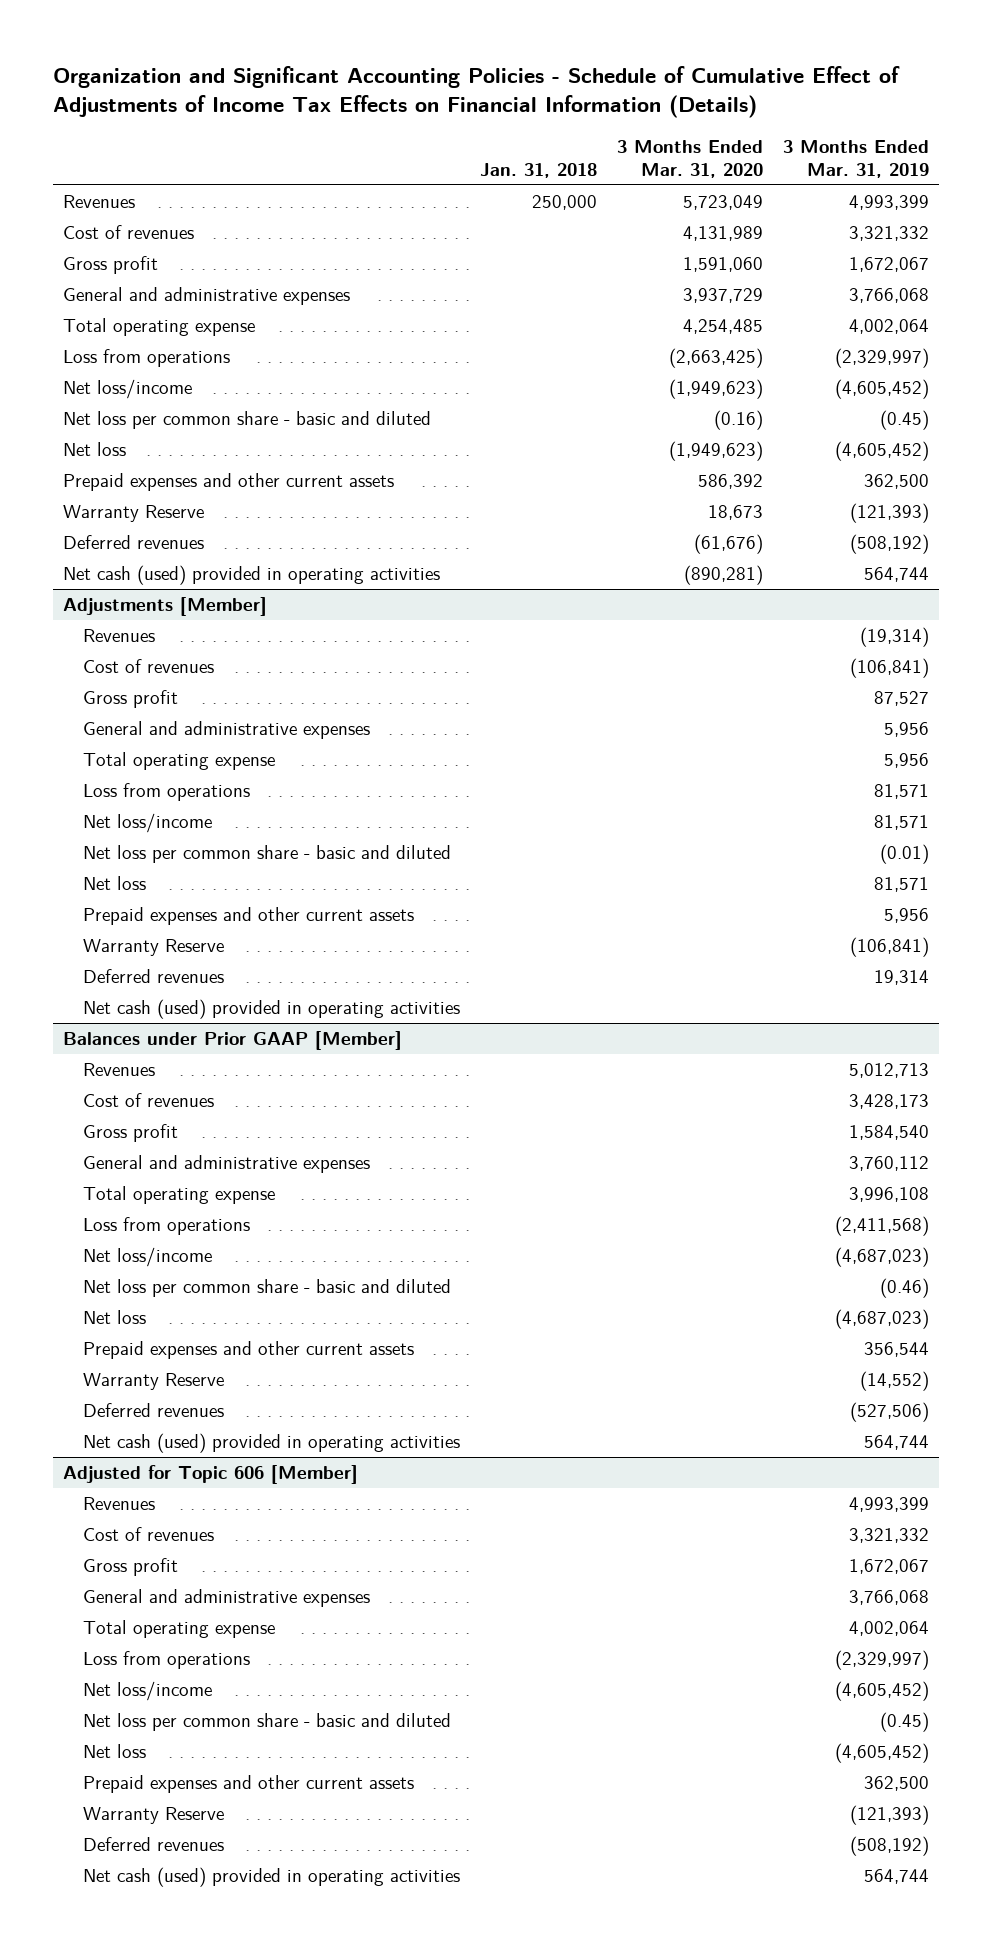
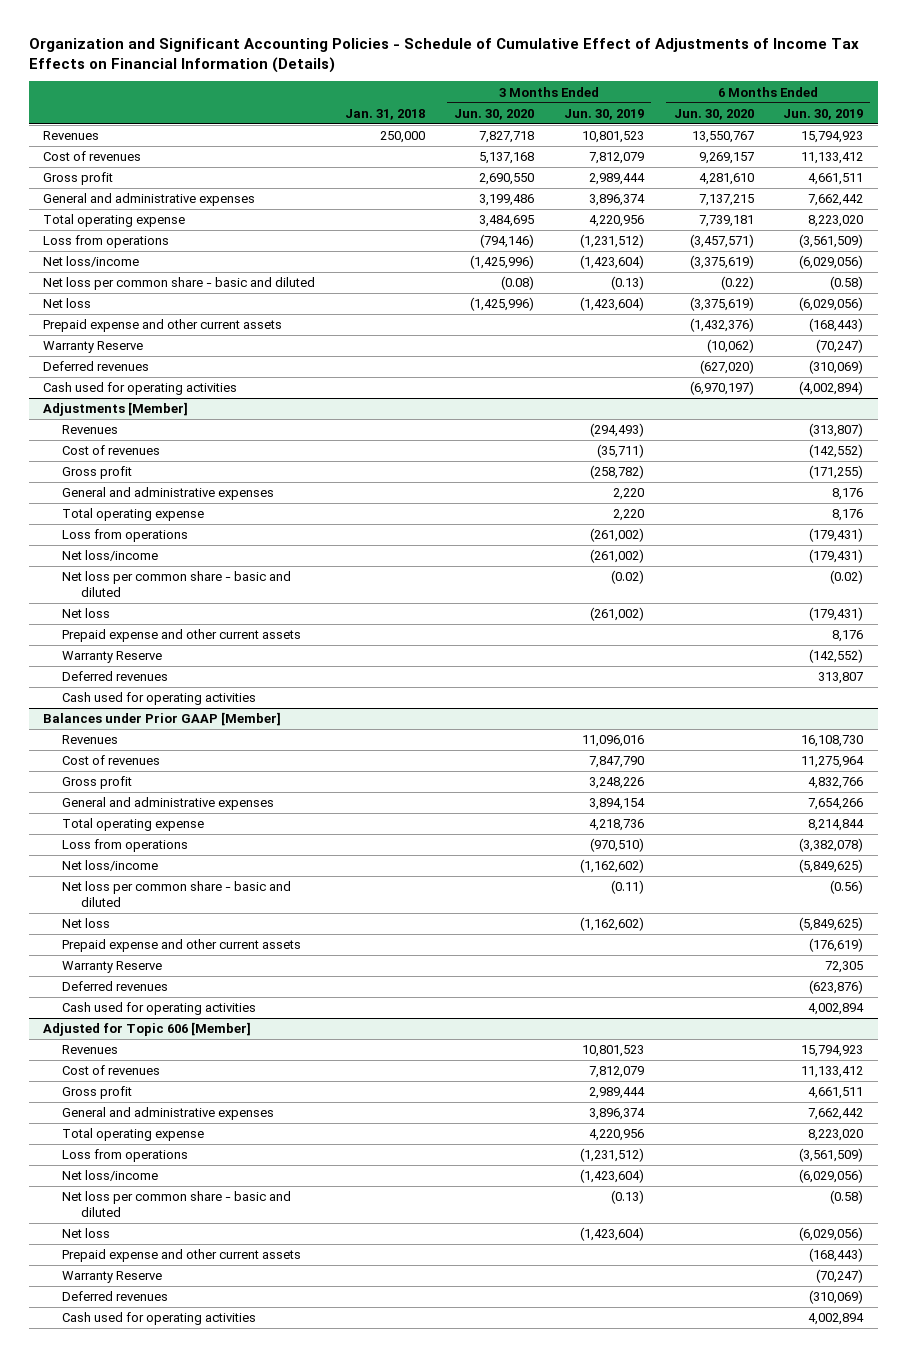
- | Jan. 31, 2018 | 3 Months Ended Mar. 31, 2020 | 3 Months Ended Mar. 31, 2019
+ | Jan. 31, 2018 | 3 Months Ended Jun. 30, 2020 | 3 Months Ended Jun. 30, 2019 | 6 Months Ended Jun. 30, 2020 | 6 Months Ended Jun. 30, 2019
- Prepaid expenses and other current assets | | 586,392 | 362,500
+ Prepaid expense and other current assets | | | | (1,432,376) | (168,443)
- Net cash (used) provided in operating activities | | (890,281) | 564,744
+ Cash used for operating activities | | | | (6,970,197) | (4,002,894)
@ Adjustments [Member]
- Prepaid expenses and other current assets | | | 5,956
+ Prepaid expense and other current assets | | | | | 8,176
- Net cash (used) provided in operating activities
+ Cash used for operating activities
@ Balances under Prior GAAP [Member]
- Prepaid expenses and other current assets | | | 356,544
+ Prepaid expense and other current assets | | | | | (176,619)
- Net cash (used) provided in operating activities | | | 564,744
+ Cash used for operating activities | | | | | 4,002,894
@ Adjusted for Topic 606 [Member]
- Prepaid expenses and other current assets | | | 362,500
+ Prepaid expense and other current assets | | | | | (168,443)
- Net cash (used) provided in operating activities | | | 564,744
+ Cash used for operating activities | | | | | 4,002,894

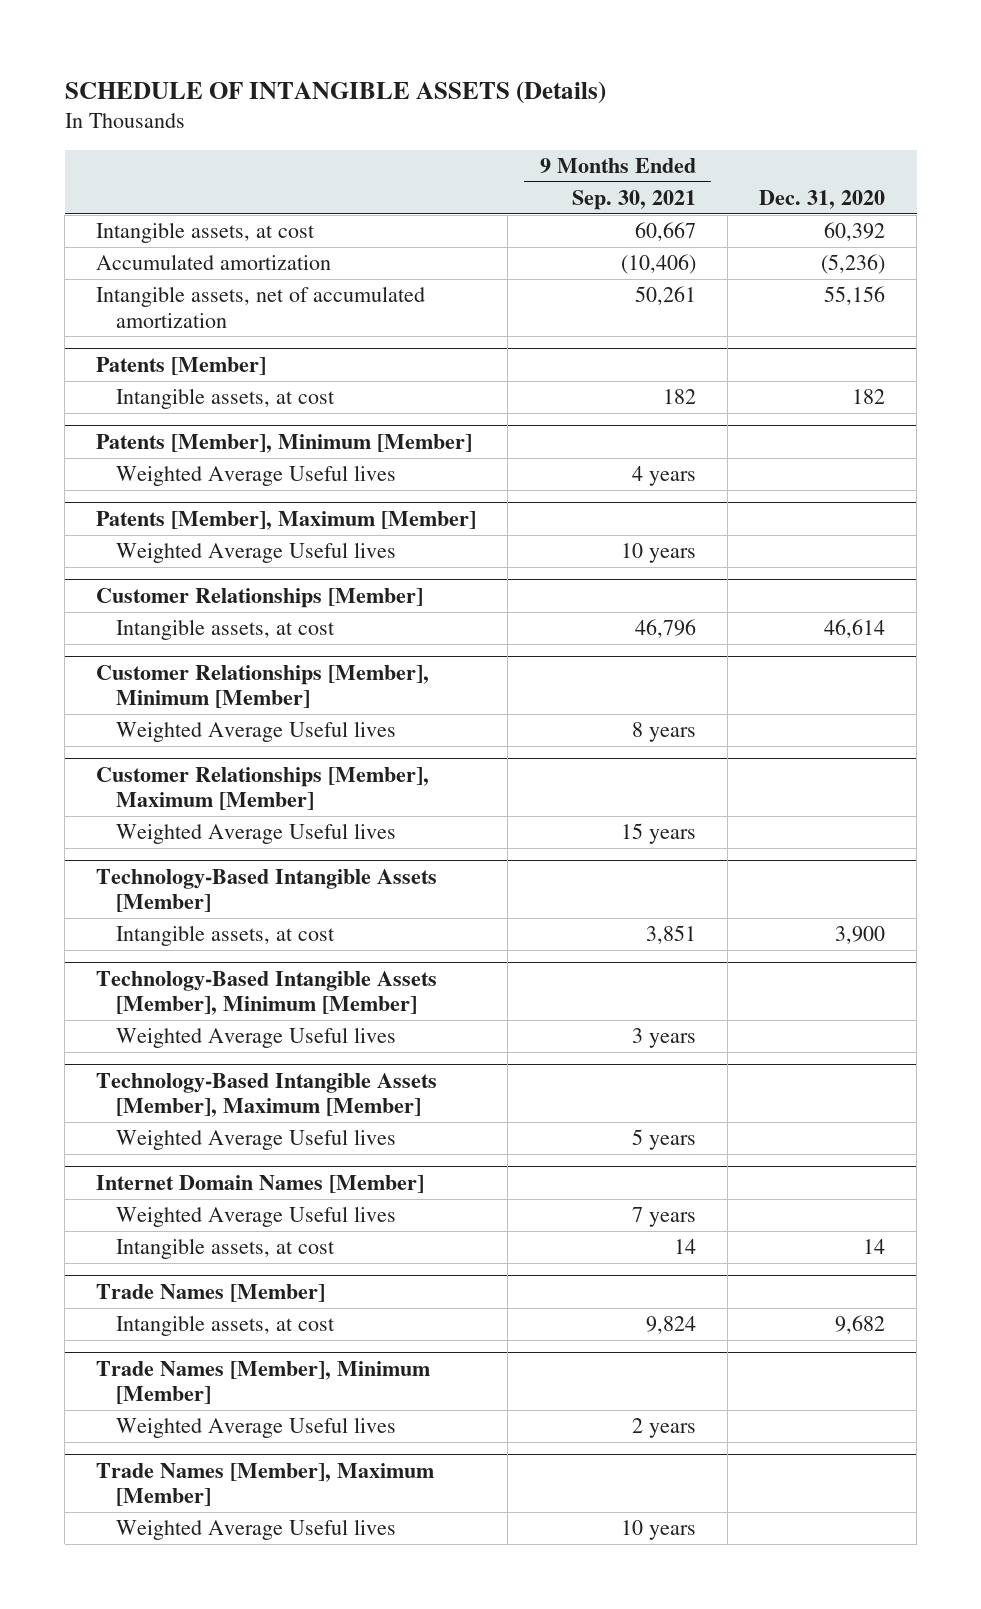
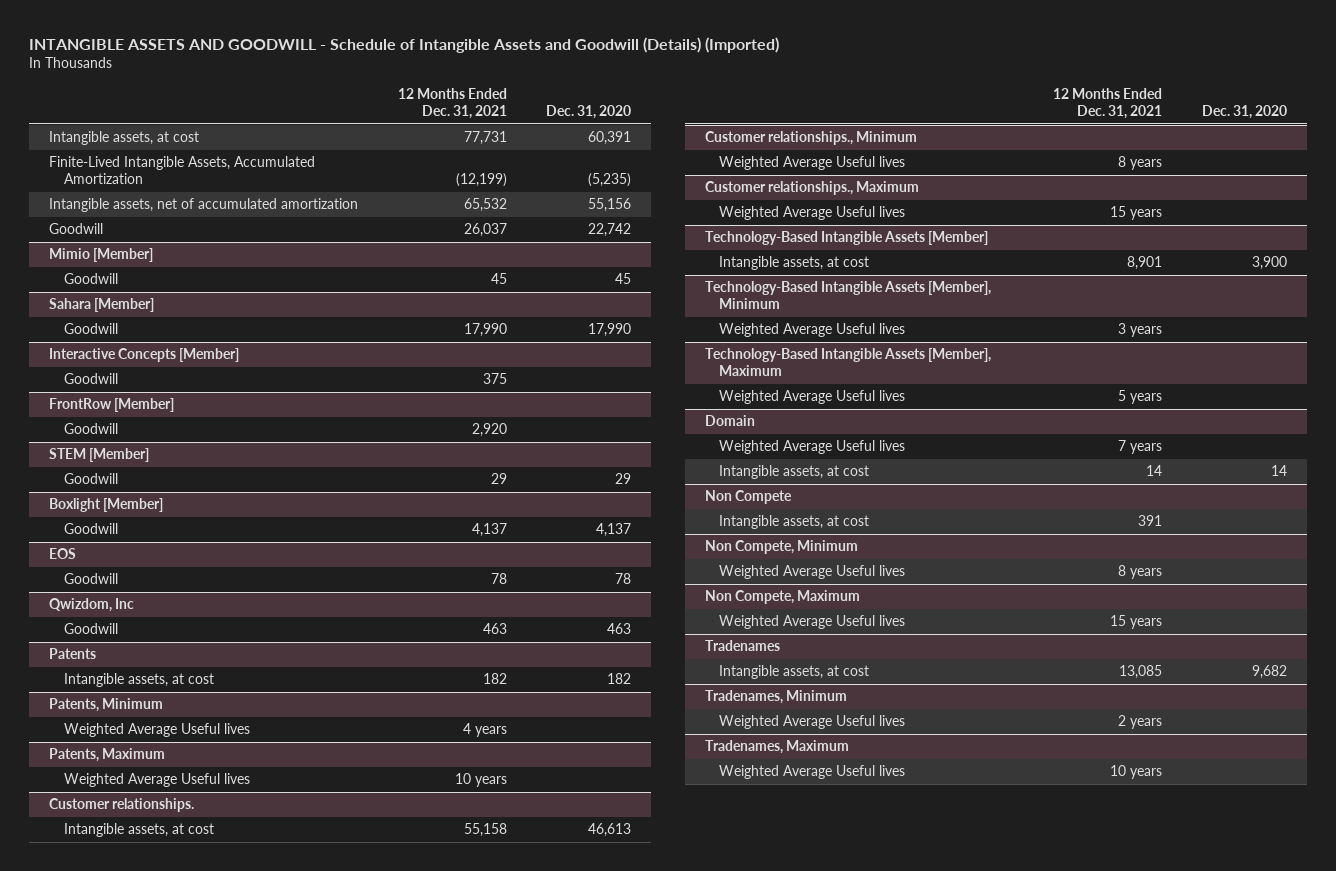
- SCHEDULE OF INTANGIBLE ASSETS (Details)
+ INTANGIBLE ASSETS AND GOODWILL - Schedule of Intangible Assets and Goodwill (Details) (Imported)
- | 9 Months Ended Sep. 30, 2021 | Dec. 31, 2020
+ | 12 Months Ended Dec. 31, 2021 | Dec. 31, 2020
- Intangible assets, at cost | 60,667 | 60,392
- Accumulated amortization | (10,406) | (5,236)
+ Intangible assets, at cost | 77,731 | 60,391
+ Finite-Lived Intangible Assets, Accumulated Amortization | (12,199) | (5,235)
- Patents [Member]
+ Goodwill | 26,037 | 22,742
+ Mimio [Member]
+ Goodwill | 45 | 45
+ Sahara [Member]
+ Goodwill | 17,990 | 17,990
+ Interactive Concepts [Member]
+ Goodwill | 375 |
+ FrontRow [Member]
+ Goodwill | 2,920 |
+ STEM [Member]
+ Goodwill | 29 | 29
+ Boxlight [Member]
+ Goodwill | 4,137 | 4,137
+ EOS
+ Goodwill | 78 | 78
+ Qwizdom, Inc
+ Goodwill | 463 | 463
+ Patents
- Patents [Member], Minimum [Member]
+ Patents, Minimum
- Patents [Member], Maximum [Member]
+ Patents, Maximum
- Customer Relationships [Member]
- Intangible assets, at cost | 46,796 | 46,614
- Customer Relationships [Member], Minimum [Member]
+ Customer relationships.
+ Intangible assets, at cost | 55,158 | 46,613
+ Customer relationships., Minimum
- Customer Relationships [Member], Maximum [Member]
+ Customer relationships., Maximum
- Technology-Based Intangible Assets [Member], Minimum [Member]
+ Technology-Based Intangible Assets [Member], Minimum
- Technology-Based Intangible Assets [Member], Maximum [Member]
+ Technology-Based Intangible Assets [Member], Maximum
- Internet Domain Names [Member]
+ Domain
- Trade Names [Member]
+ Non Compete
+ Intangible assets, at cost | 391 |
+ Non Compete, Minimum
+ Weighted Average Useful lives | 8 years |
+ Non Compete, Maximum
+ Weighted Average Useful lives | 15 years |
+ Tradenames
- Trade Names [Member], Minimum [Member]
- Weighted Average Useful lives | 2 years |
- Trade Names [Member], Maximum [Member]
- Weighted Average Useful lives | 10 years |
+ Tradenames, Minimum
+ Weighted Average Useful lives | 2 years |
+ Tradenames, Maximum
+ Weighted Average Useful lives | 10 years |

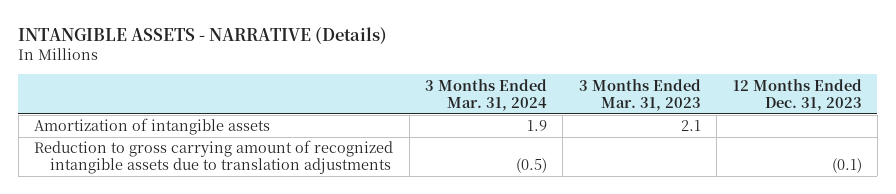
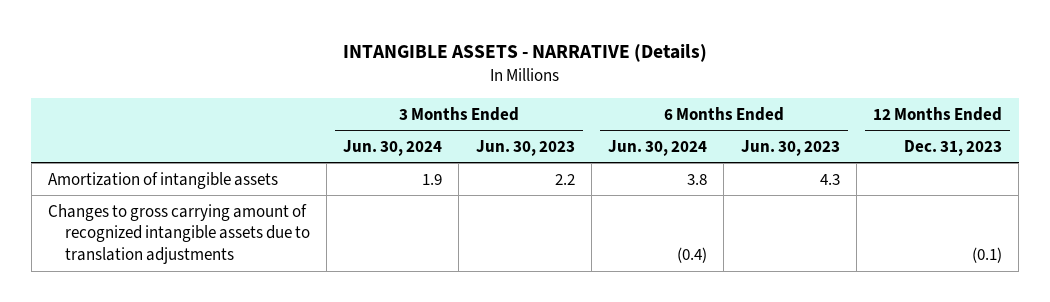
- | 3 Months Ended Mar. 31, 2024 | 3 Months Ended Mar. 31, 2023 | 12 Months Ended Dec. 31, 2023
+ | 3 Months Ended Jun. 30, 2024 | 3 Months Ended Jun. 30, 2023 | 6 Months Ended Jun. 30, 2024 | 6 Months Ended Jun. 30, 2023 | 12 Months Ended Dec. 31, 2023
- Reduction to gross carrying amount of recognized intangible assets due to translation adjustments | (0.5) | | (0.1)
+ Changes to gross carrying amount of recognized intangible assets due to translation adjustments | | | (0.4) | | (0.1)

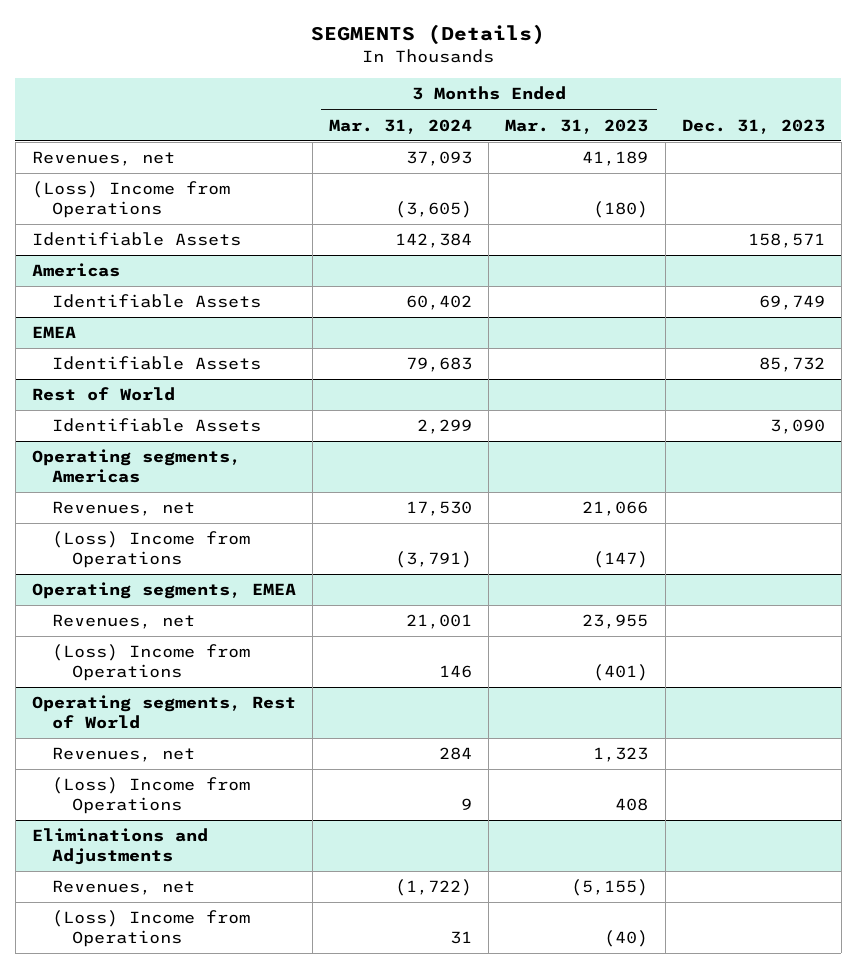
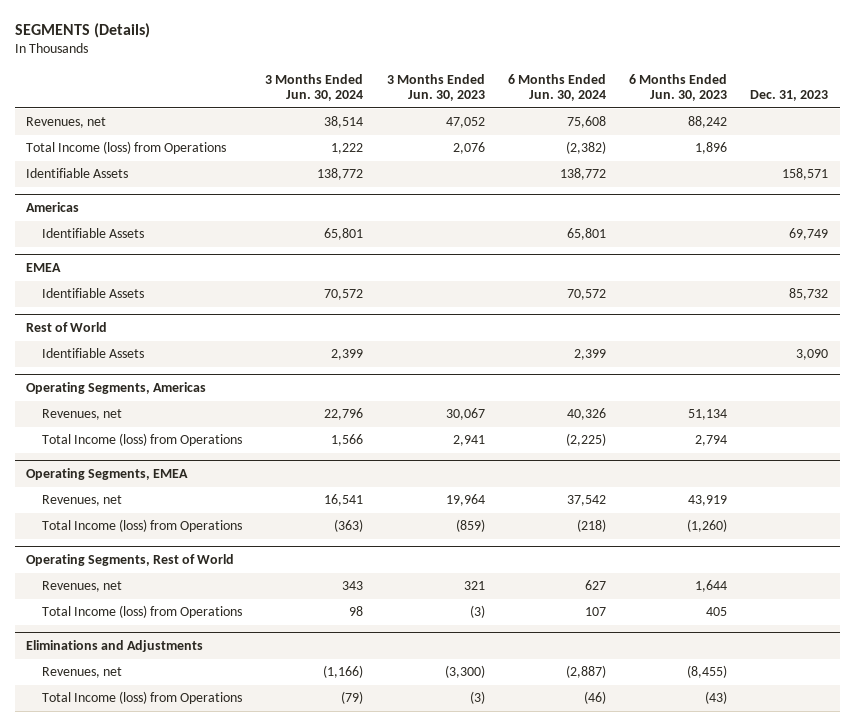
- | 3 Months Ended Mar. 31, 2024 | 3 Months Ended Mar. 31, 2023 | Dec. 31, 2023
+ | 3 Months Ended Jun. 30, 2024 | 3 Months Ended Jun. 30, 2023 | 6 Months Ended Jun. 30, 2024 | 6 Months Ended Jun. 30, 2023 | Dec. 31, 2023
- (Loss) Income from Operations | (3,605) | (180) |
+ Total Income (loss) from Operations | 1,222 | 2,076 | (2,382) | 1,896 |
- Operating segments, Americas
+ Operating Segments, Americas
- (Loss) Income from Operations | (3,791) | (147) |
- Operating segments, EMEA
+ Total Income (loss) from Operations | 1,566 | 2,941 | (2,225) | 2,794 |
+ Operating Segments, EMEA
- (Loss) Income from Operations | 146 | (401) |
- Operating segments, Rest of World
+ Total Income (loss) from Operations | (363) | (859) | (218) | (1,260) |
+ Operating Segments, Rest of World
- (Loss) Income from Operations | 9 | 408 |
+ Total Income (loss) from Operations | 98 | (3) | 107 | 405 |
@ Eliminations and Adjustments
- (Loss) Income from Operations | 31 | (40) |
+ Total Income (loss) from Operations | (79) | (3) | (46) | (43) |

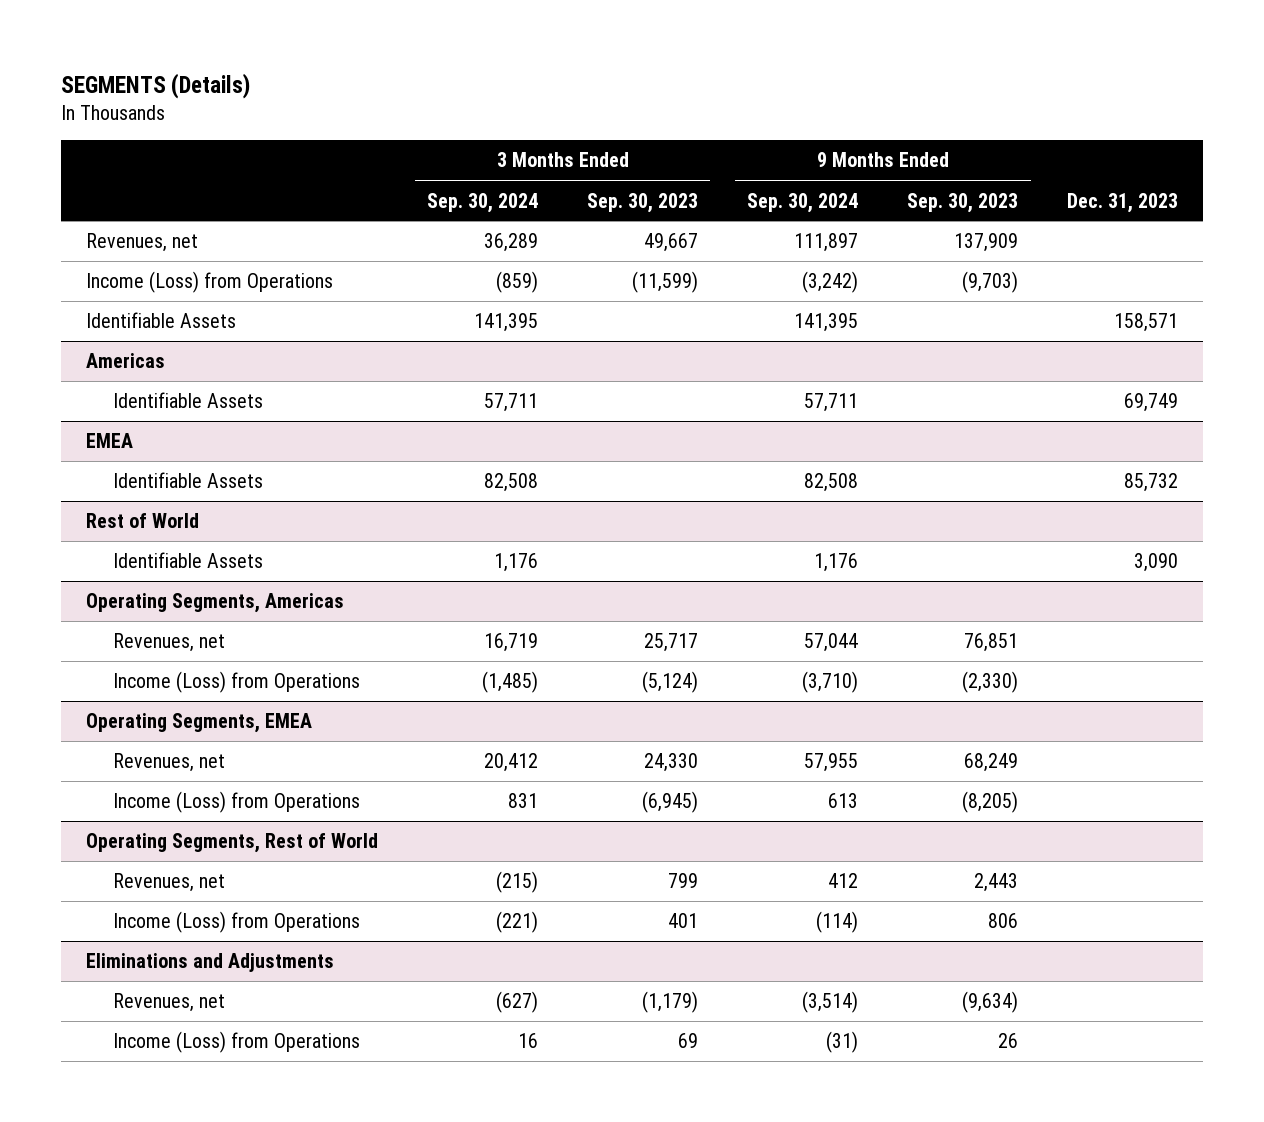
- | 3 Months Ended Jun. 30, 2024 | 3 Months Ended Jun. 30, 2023 | 6 Months Ended Jun. 30, 2024 | 6 Months Ended Jun. 30, 2023 | Dec. 31, 2023
+ | 3 Months Ended Sep. 30, 2024 | 3 Months Ended Sep. 30, 2023 | 9 Months Ended Sep. 30, 2024 | 9 Months Ended Sep. 30, 2023 | Dec. 31, 2023
- Total Income (loss) from Operations | 1,222 | 2,076 | (2,382) | 1,896 |
+ Income (Loss) from Operations | (859) | (11,599) | (3,242) | (9,703) |
@ Operating Segments, Americas
- Total Income (loss) from Operations | 1,566 | 2,941 | (2,225) | 2,794 |
+ Income (Loss) from Operations | (1,485) | (5,124) | (3,710) | (2,330) |
@ Operating Segments, EMEA
- Total Income (loss) from Operations | (363) | (859) | (218) | (1,260) |
+ Income (Loss) from Operations | 831 | (6,945) | 613 | (8,205) |
@ Operating Segments, Rest of World
- Total Income (loss) from Operations | 98 | (3) | 107 | 405 |
+ Income (Loss) from Operations | (221) | 401 | (114) | 806 |
@ Eliminations and Adjustments
- Total Income (loss) from Operations | (79) | (3) | (46) | (43) |
+ Income (Loss) from Operations | 16 | 69 | (31) | 26 |

